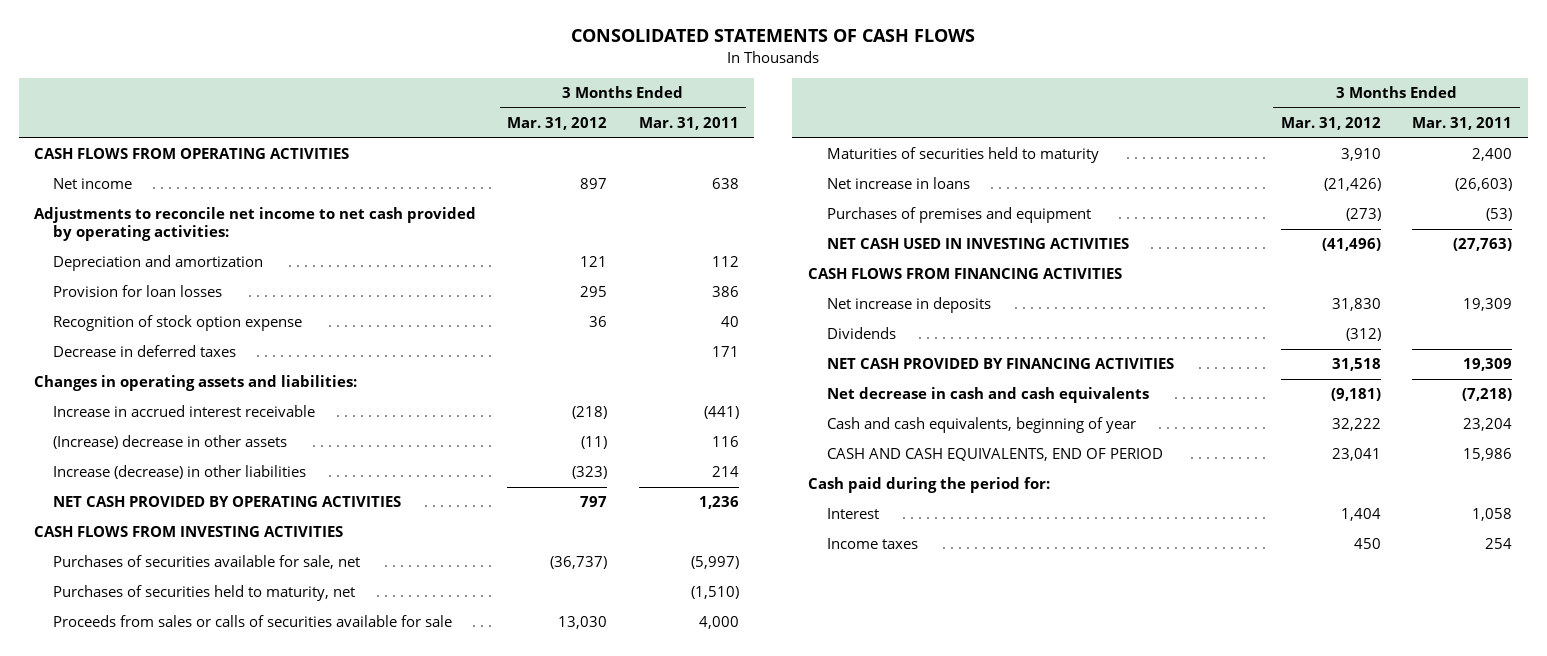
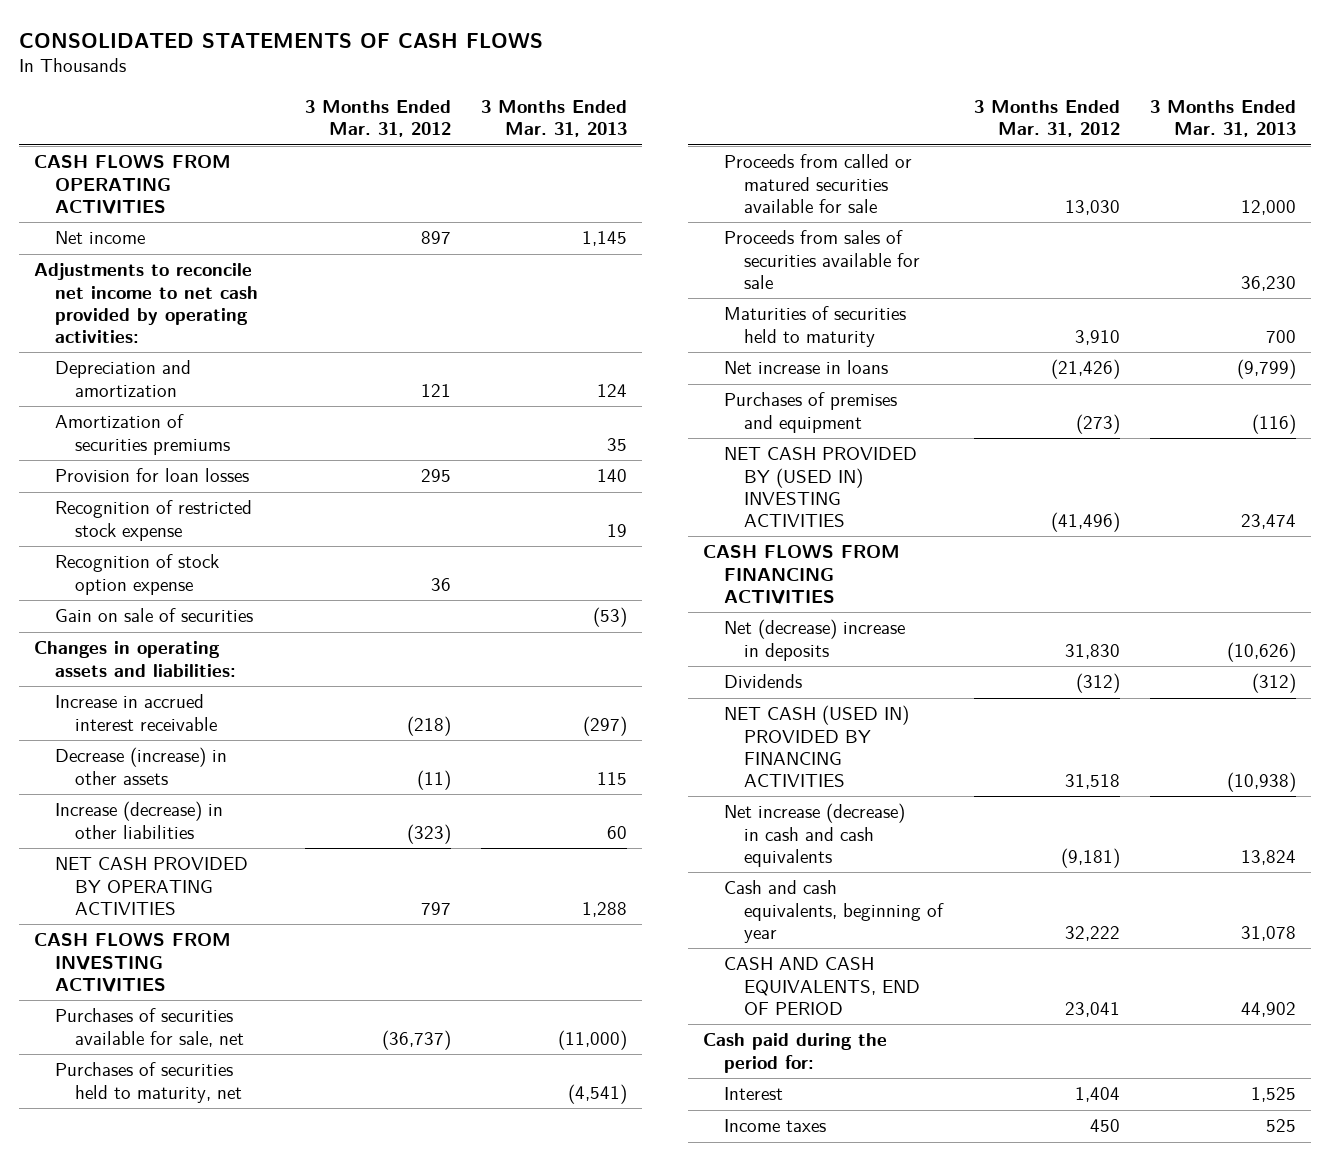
- | 3 Months Ended Mar. 31, 2012 | 3 Months Ended Mar. 31, 2011
+ | 3 Months Ended Mar. 31, 2012 | 3 Months Ended Mar. 31, 2013
+ Amortization of securities premiums | | 35
+ Recognition of restricted stock expense | | 19
- Decrease in deferred taxes | | 171
+ Gain on sale of securities | | (53)
- (Increase) decrease in other assets | (11) | 116
+ Decrease (increase) in other assets | (11) | 115
- Proceeds from sales or calls of securities available for sale | 13,030 | 4,000
+ Proceeds from called or matured securities available for sale | 13,030 | 12,000
+ Proceeds from sales of securities available for sale | | 36,230
- NET CASH USED IN INVESTING ACTIVITIES | (41,496) | (27,763)
+ NET CASH PROVIDED BY (USED IN) INVESTING ACTIVITIES | (41,496) | 23,474
- Net increase in deposits | 31,830 | 19,309
+ Net (decrease) increase in deposits | 31,830 | (10,626)
- NET CASH PROVIDED BY FINANCING ACTIVITIES | 31,518 | 19,309
- Net decrease in cash and cash equivalents | (9,181) | (7,218)
+ NET CASH (USED IN) PROVIDED BY FINANCING ACTIVITIES | 31,518 | (10,938)
+ Net increase (decrease) in cash and cash equivalents | (9,181) | 13,824

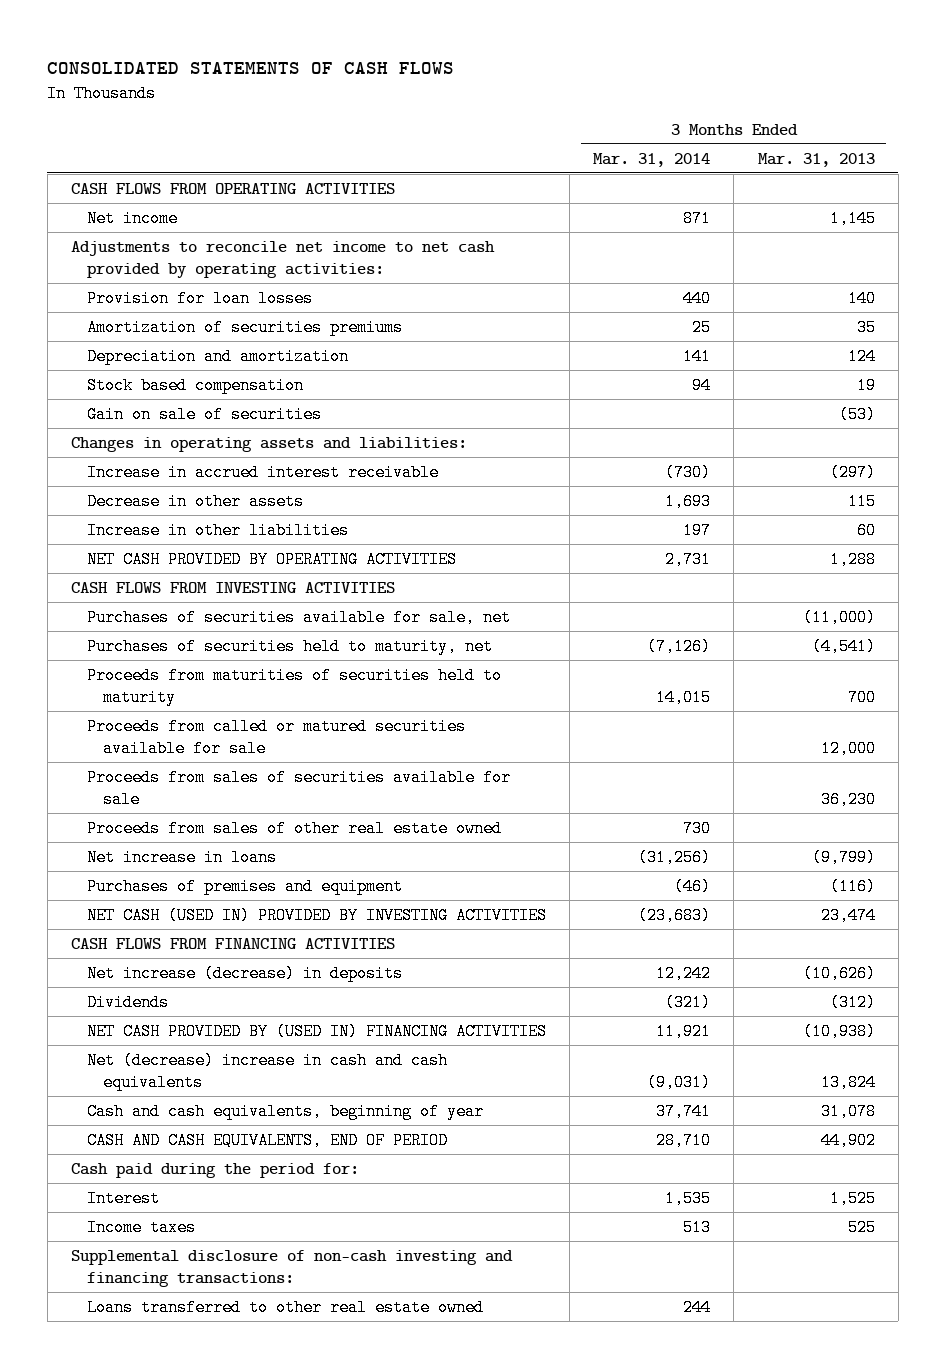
- | 3 Months Ended Mar. 31, 2012 | 3 Months Ended Mar. 31, 2013
+ | 3 Months Ended Mar. 31, 2014 | 3 Months Ended Mar. 31, 2013
- Recognition of restricted stock expense | | 19
- Recognition of stock option expense | 36 |
moved down: Amortization of securities premiums | 25 | 35
moved down: Depreciation and amortization | 141 | 124
+ Stock based compensation | 94 | 19
- Decrease (increase) in other assets | (11) | 115
- Increase (decrease) in other liabilities | (323) | 60
+ Decrease in other assets | 1,693 | 115
+ Increase in other liabilities | 197 | 60
+ Proceeds from maturities of securities held to maturity | 14,015 | 700
- Maturities of securities held to maturity | 3,910 | 700
+ Proceeds from sales of other real estate owned | 730 |
- NET CASH PROVIDED BY (USED IN) INVESTING ACTIVITIES | (41,496) | 23,474
+ NET CASH (USED IN) PROVIDED BY INVESTING ACTIVITIES | (23,683) | 23,474
- Net (decrease) increase in deposits | 31,830 | (10,626)
+ Net increase (decrease) in deposits | 12,242 | (10,626)
- NET CASH (USED IN) PROVIDED BY FINANCING ACTIVITIES | 31,518 | (10,938)
- Net increase (decrease) in cash and cash equivalents | (9,181) | 13,824
+ NET CASH PROVIDED BY (USED IN) FINANCING ACTIVITIES | 11,921 | (10,938)
+ Net (decrease) increase in cash and cash equivalents | (9,031) | 13,824
+ Supplemental disclosure of non-cash investing and financing transactions:
+ Loans transferred to other real estate owned | 244 |

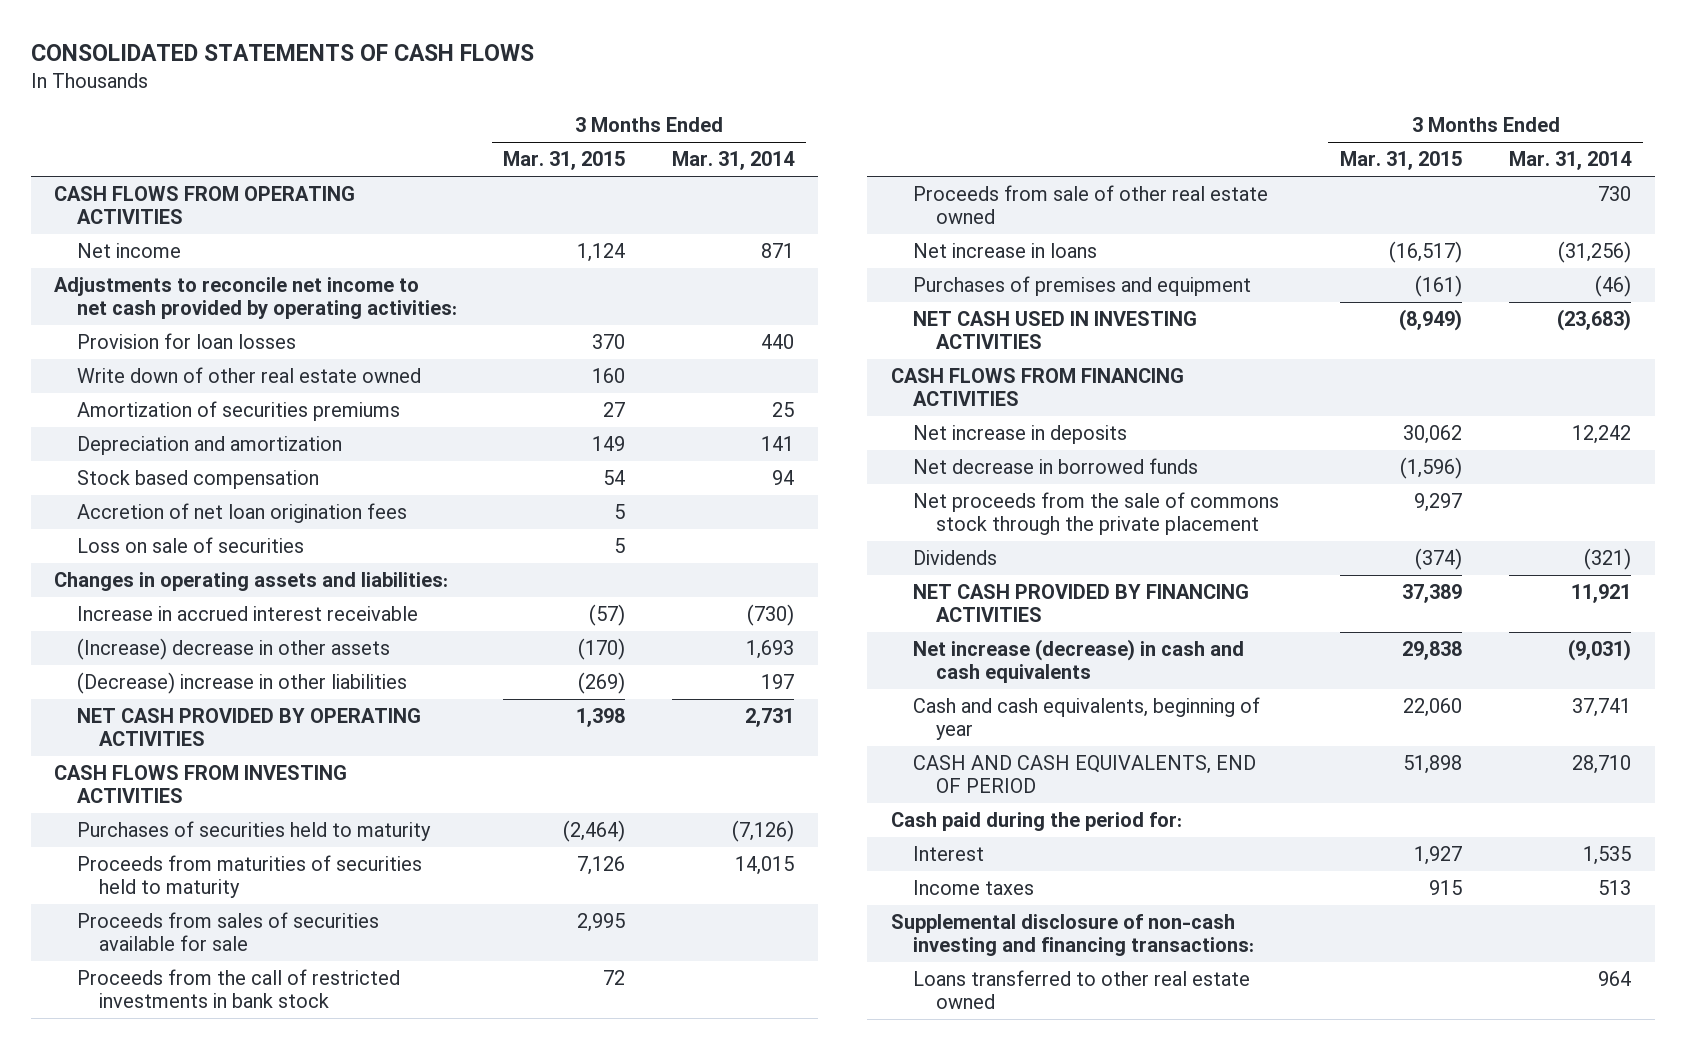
- | 3 Months Ended Mar. 31, 2014 | 3 Months Ended Mar. 31, 2013
+ | 3 Months Ended Mar. 31, 2015 | 3 Months Ended Mar. 31, 2014
+ Write down of other real estate owned | 160 |
- Gain on sale of securities | | (53)
+ Accretion of net loan origination fees | 5 |
+ Loss on sale of securities | 5 |
- Decrease in other assets | 1,693 | 115
- Increase in other liabilities | 197 | 60
+ (Increase) decrease in other assets | (170) | 1,693
+ (Decrease) increase in other liabilities | (269) | 197
- Purchases of securities available for sale, net | | (11,000)
- Purchases of securities held to maturity, net | (7,126) | (4,541)
+ Purchases of securities held to maturity | (2,464) | (7,126)
- Proceeds from called or matured securities available for sale | | 12,000
- Proceeds from sales of other real estate owned | 730 |
+ Proceeds from the call of restricted investments in bank stock | 72 |
+ Proceeds from sale of other real estate owned | | 730
- NET CASH (USED IN) PROVIDED BY INVESTING ACTIVITIES | (23,683) | 23,474
+ NET CASH USED IN INVESTING ACTIVITIES | (8,949) | (23,683)
- Net increase (decrease) in deposits | 12,242 | (10,626)
+ Net increase in deposits | 30,062 | 12,242
+ Net decrease in borrowed funds | (1,596) |
+ Net proceeds from the sale of commons stock through the private placement | 9,297 |
- NET CASH PROVIDED BY (USED IN) FINANCING ACTIVITIES | 11,921 | (10,938)
- Net (decrease) increase in cash and cash equivalents | (9,031) | 13,824
+ NET CASH PROVIDED BY FINANCING ACTIVITIES | 37,389 | 11,921
+ Net increase (decrease) in cash and cash equivalents | 29,838 | (9,031)
- Loans transferred to other real estate owned | 244 |
+ Loans transferred to other real estate owned | | 964

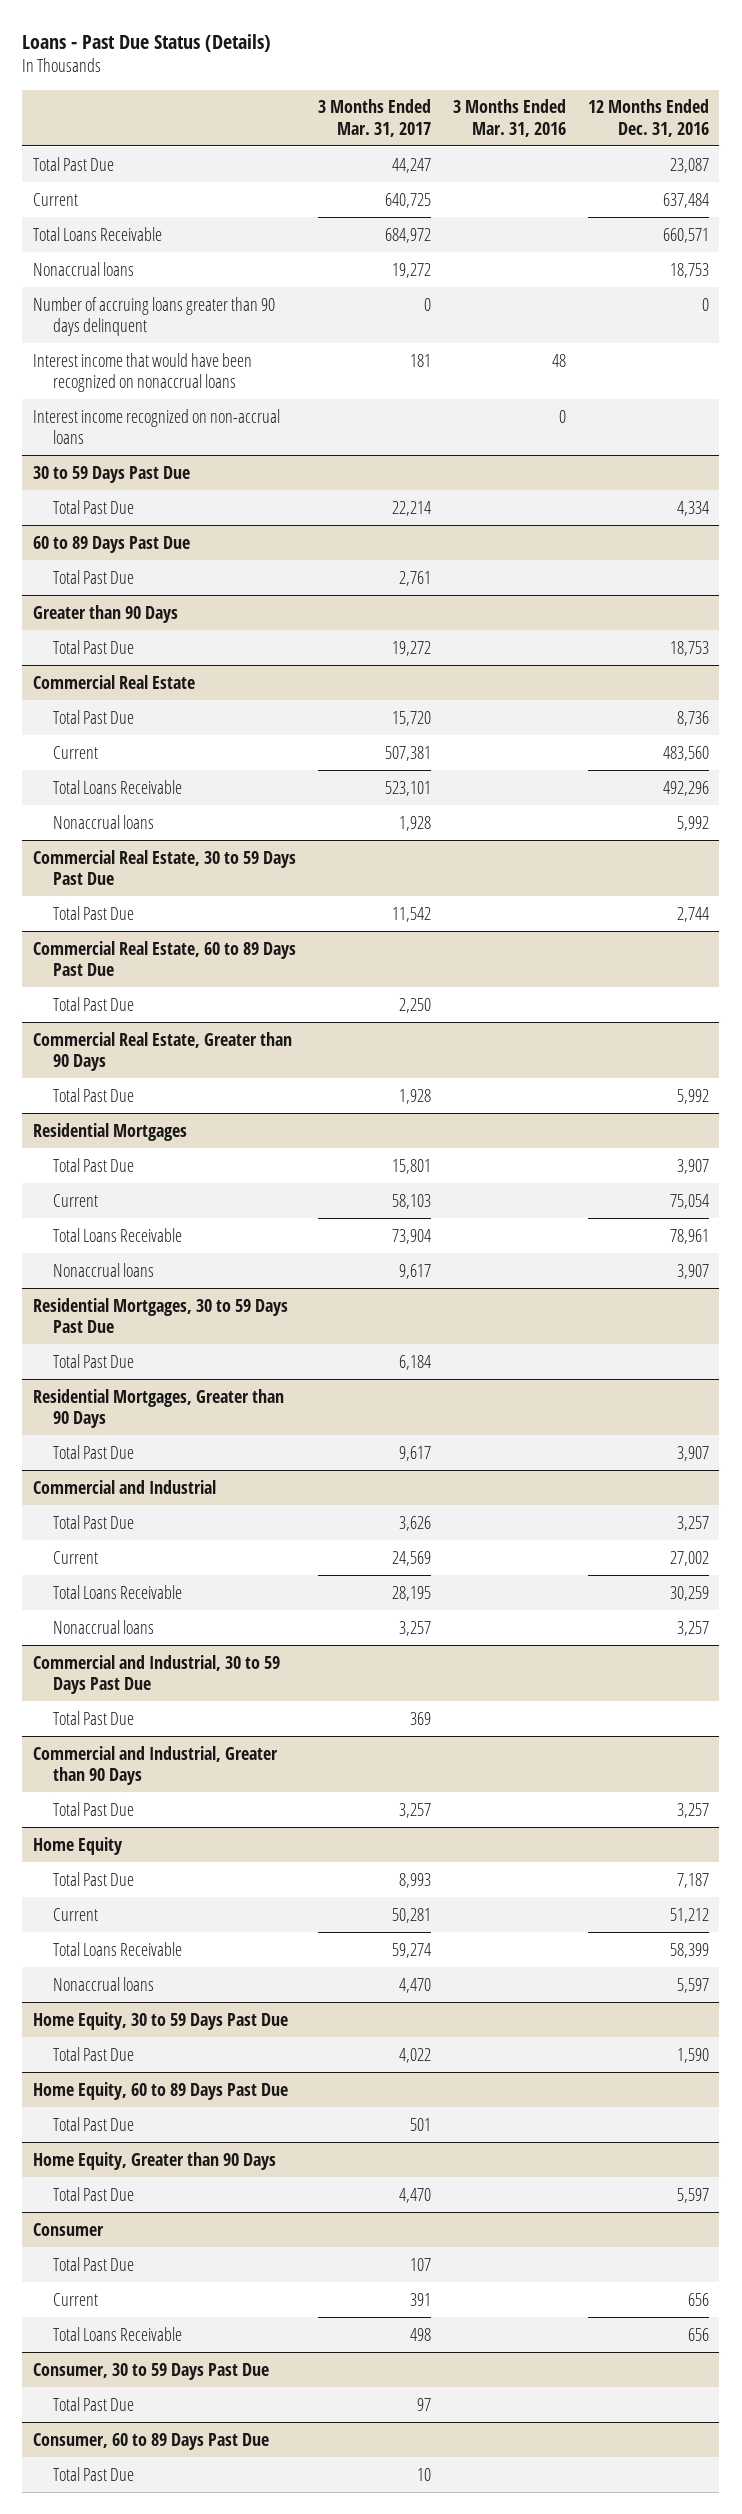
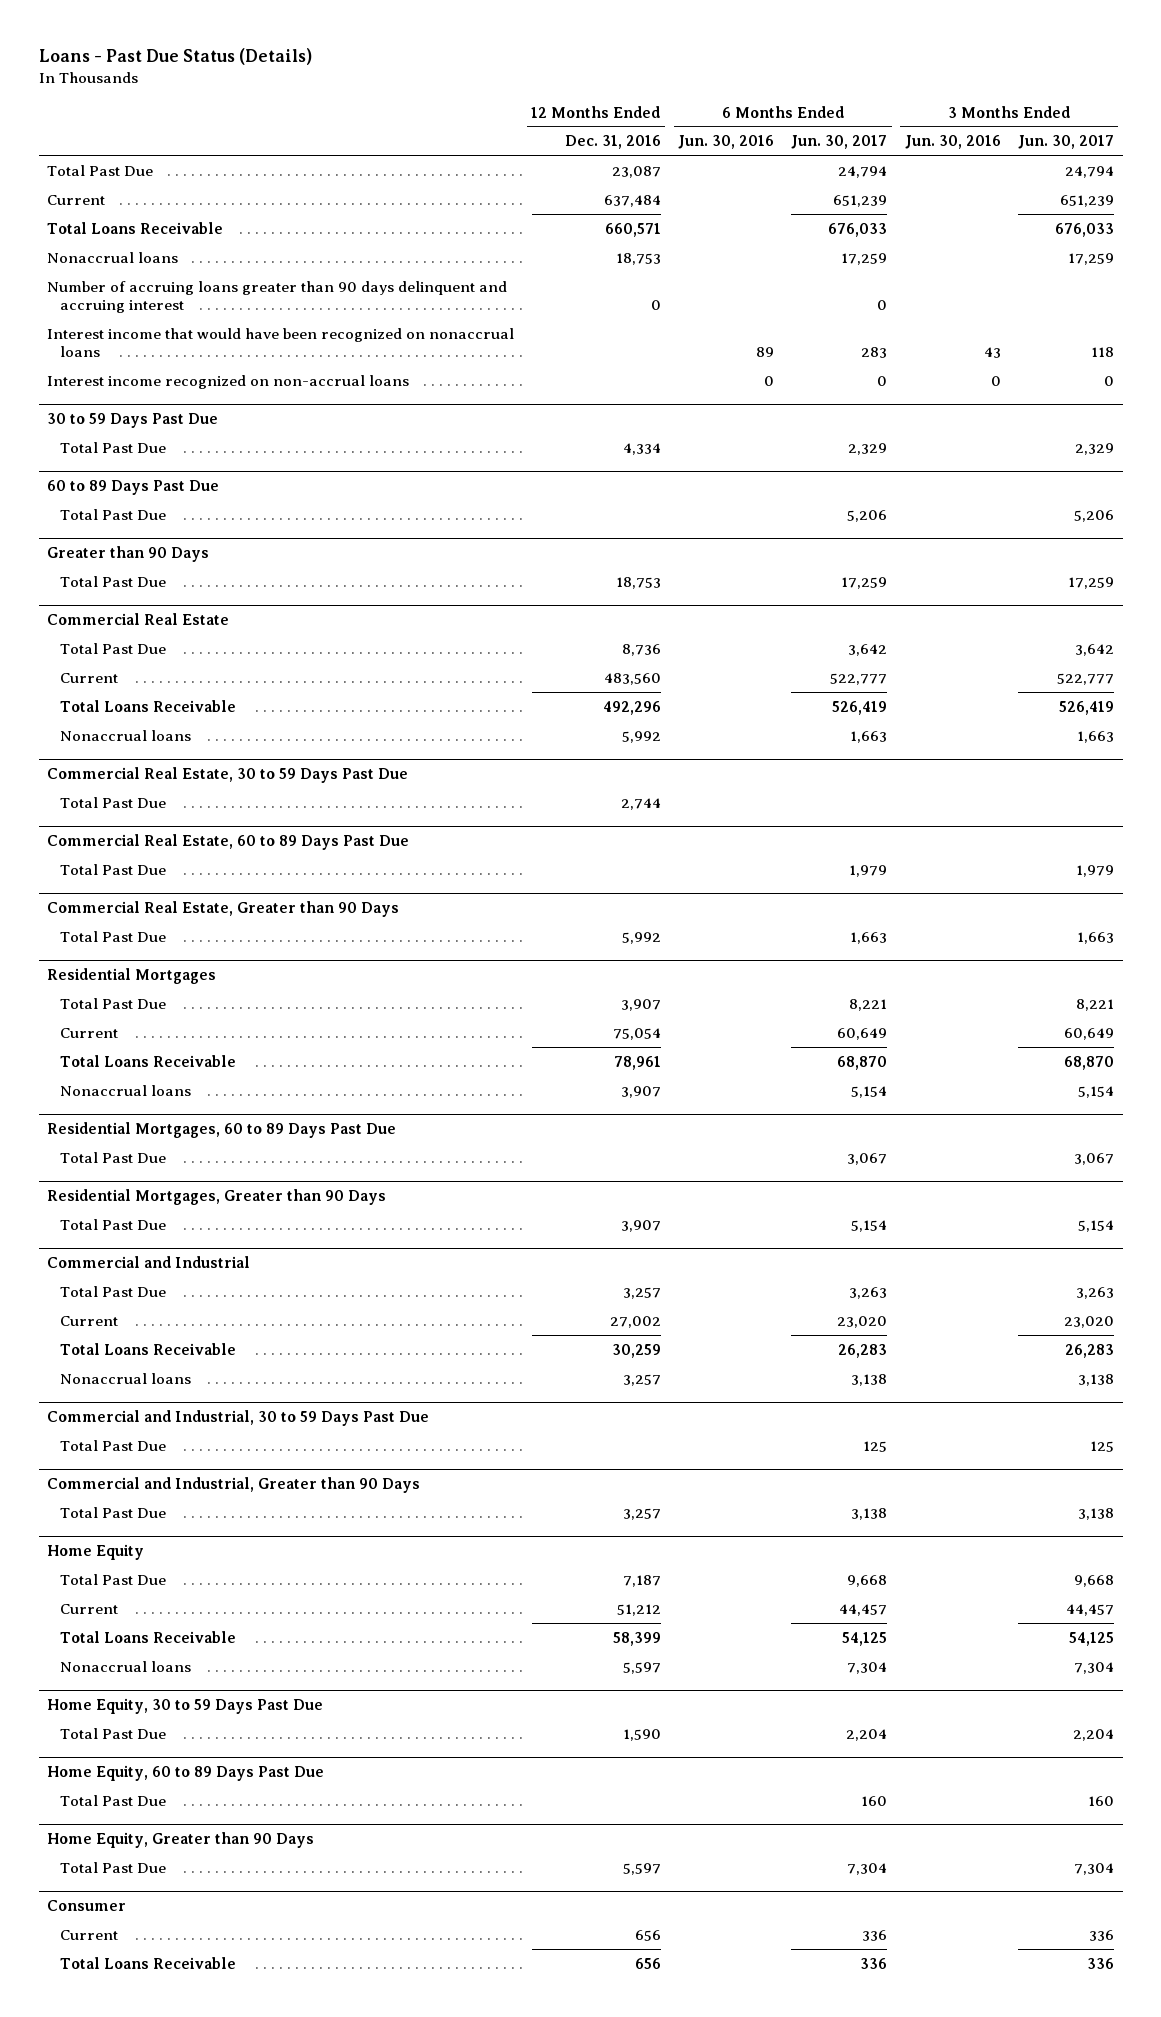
- | 3 Months Ended Mar. 31, 2017 | 3 Months Ended Mar. 31, 2016 | 12 Months Ended Dec. 31, 2016
+ | 12 Months Ended Dec. 31, 2016 | 6 Months Ended Jun. 30, 2016 | 6 Months Ended Jun. 30, 2017 | 3 Months Ended Jun. 30, 2016 | 3 Months Ended Jun. 30, 2017
- Number of accruing loans greater than 90 days delinquent | 0 | | 0
+ Number of accruing loans greater than 90 days delinquent and accruing interest | 0 | | 0 | |
- Residential Mortgages, 30 to 59 Days Past Due
+ Residential Mortgages, 60 to 89 Days Past Due
@ Consumer
- Total Past Due | 107 | |
- Consumer, 30 to 59 Days Past Due
- Total Past Due | 97 | |
- Consumer, 60 to 89 Days Past Due
- Total Past Due | 10 | |

